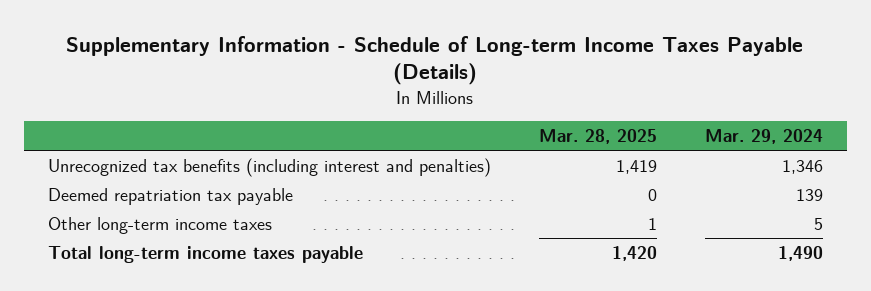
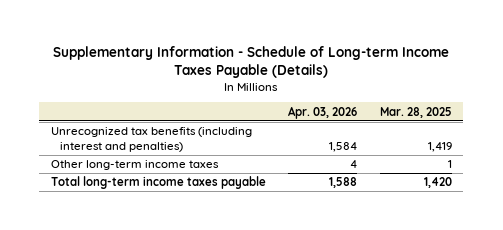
- | Mar. 28, 2025 | Mar. 29, 2024
+ | Apr. 03, 2026 | Mar. 28, 2025
- Deemed repatriation tax payable | 0 | 139

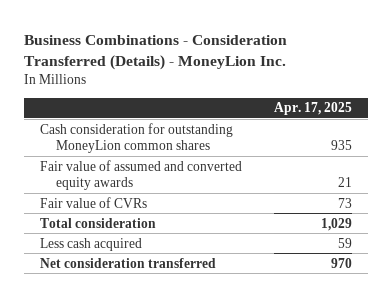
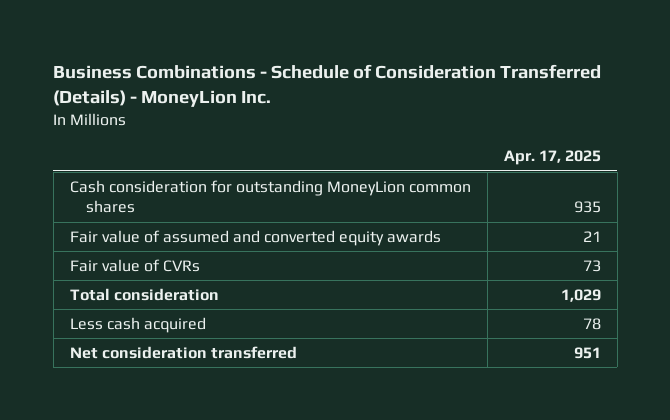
- Business Combinations - Consideration Transferred (Details) - MoneyLion Inc.
+ Business Combinations - Schedule of Consideration Transferred (Details) - MoneyLion Inc.
- Less cash acquired | 59
- Net consideration transferred | 970
+ Less cash acquired | 78
+ Net consideration transferred | 951

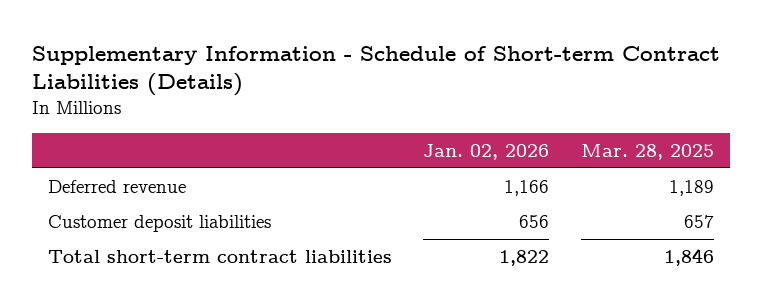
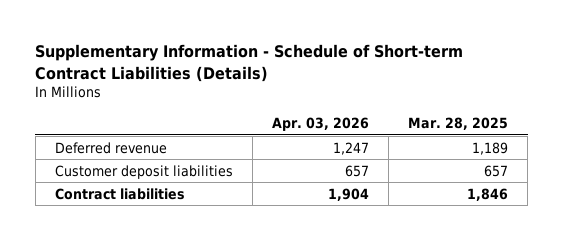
- | Jan. 02, 2026 | Mar. 28, 2025
+ | Apr. 03, 2026 | Mar. 28, 2025
- Total short-term contract liabilities | 1,822 | 1,846
+ Contract liabilities | 1,904 | 1,846

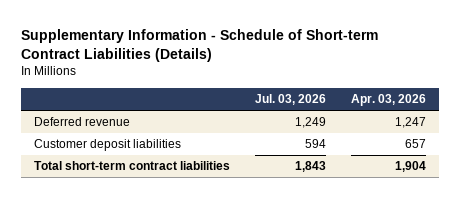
- | Apr. 03, 2026 | Mar. 28, 2025
+ | Jul. 03, 2026 | Apr. 03, 2026
- Contract liabilities | 1,904 | 1,846
+ Total short-term contract liabilities | 1,843 | 1,904

